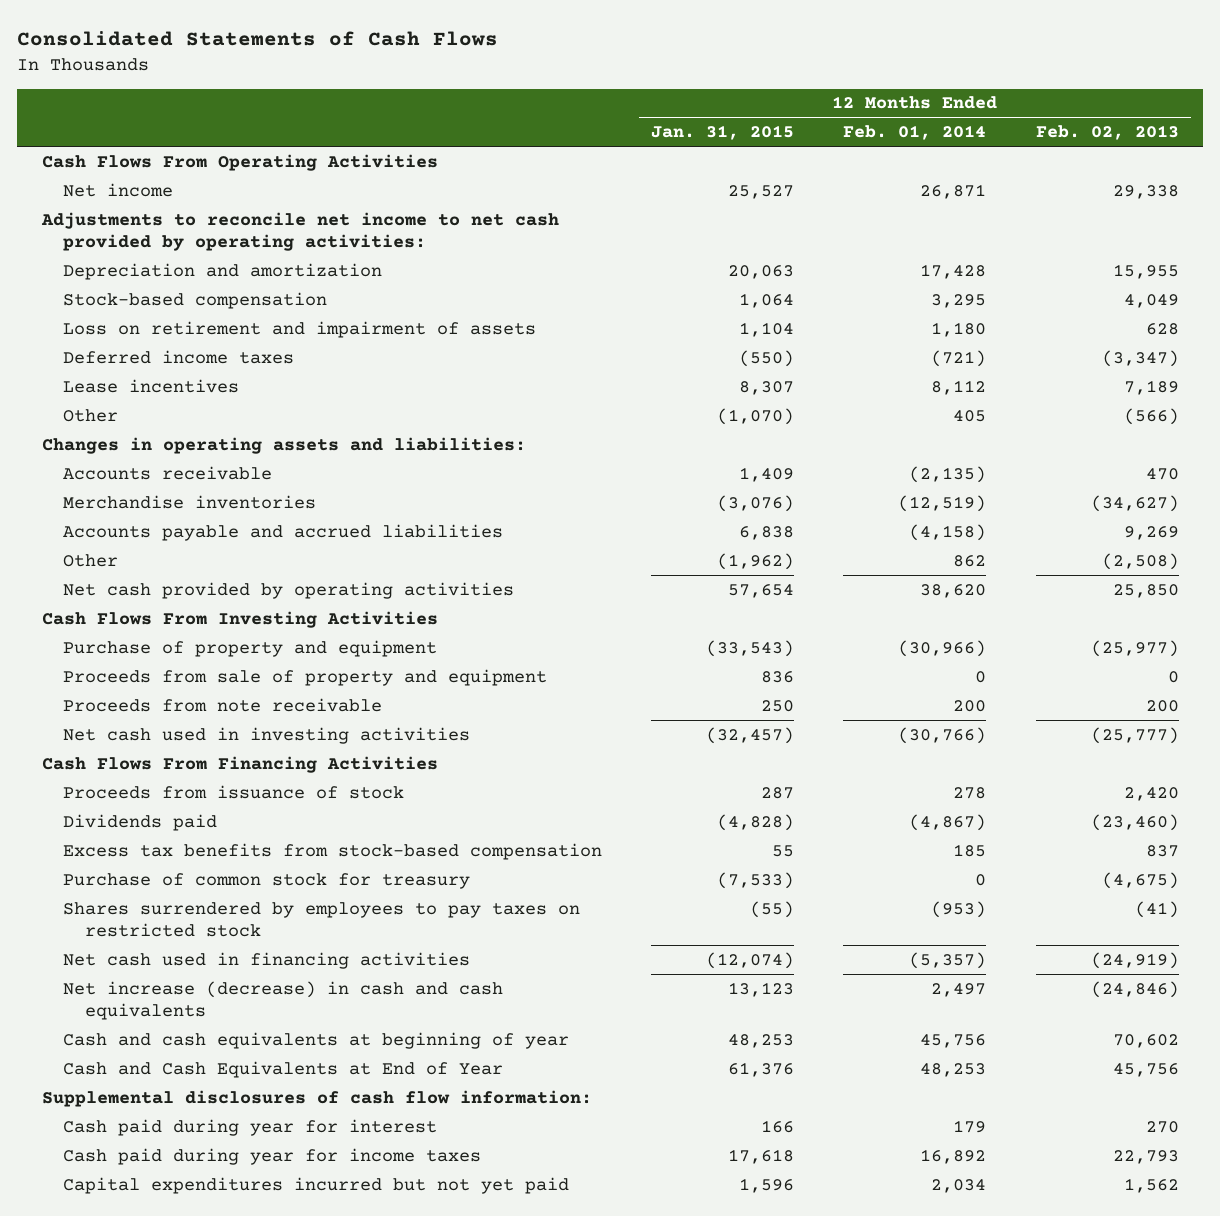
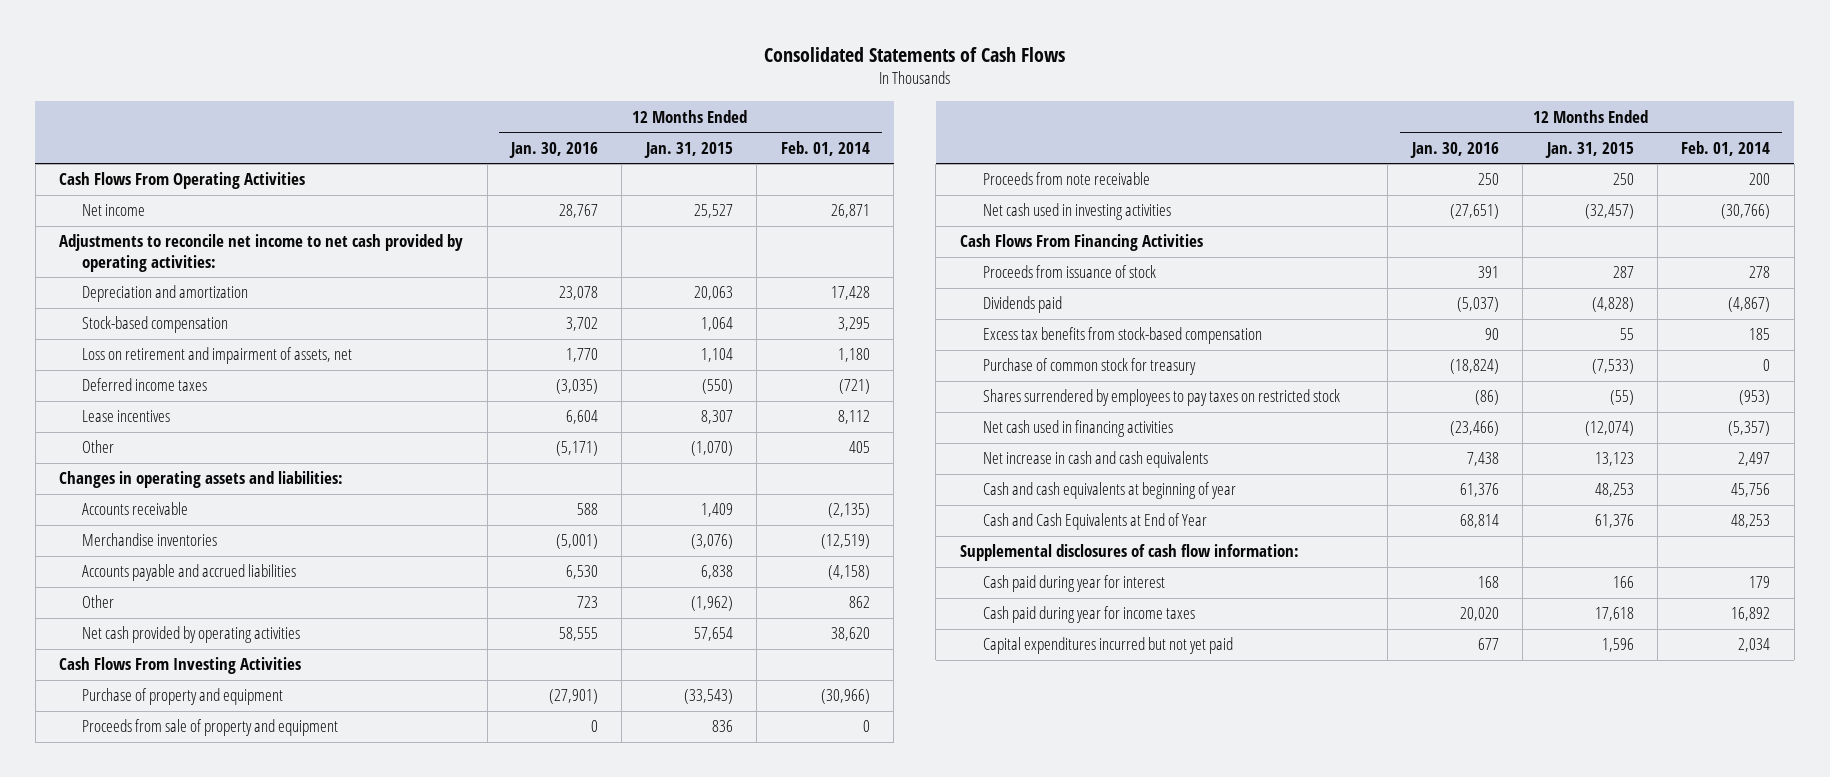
- | 12 Months Ended Jan. 31, 2015 | 12 Months Ended Feb. 01, 2014 | 12 Months Ended Feb. 02, 2013
+ | 12 Months Ended Jan. 30, 2016 | 12 Months Ended Jan. 31, 2015 | 12 Months Ended Feb. 01, 2014
- Loss on retirement and impairment of assets | 1,104 | 1,180 | 628
+ Loss on retirement and impairment of assets, net | 1,770 | 1,104 | 1,180
- Net increase (decrease) in cash and cash equivalents | 13,123 | 2,497 | (24,846)
+ Net increase in cash and cash equivalents | 7,438 | 13,123 | 2,497

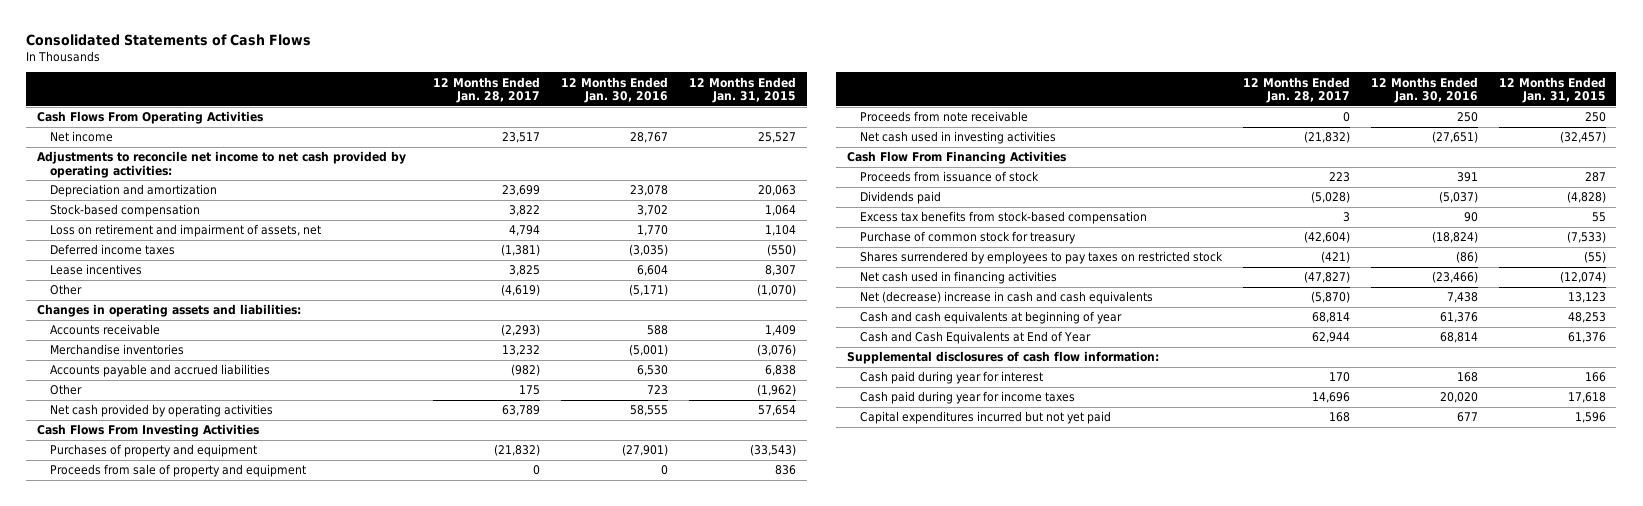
- | 12 Months Ended Jan. 30, 2016 | 12 Months Ended Jan. 31, 2015 | 12 Months Ended Feb. 01, 2014
+ | 12 Months Ended Jan. 28, 2017 | 12 Months Ended Jan. 30, 2016 | 12 Months Ended Jan. 31, 2015
- Purchase of property and equipment | (27,901) | (33,543) | (30,966)
+ Purchases of property and equipment | (21,832) | (27,901) | (33,543)
- Cash Flows From Financing Activities
+ Cash Flow From Financing Activities
- Net increase in cash and cash equivalents | 7,438 | 13,123 | 2,497
+ Net (decrease) increase in cash and cash equivalents | (5,870) | 7,438 | 13,123

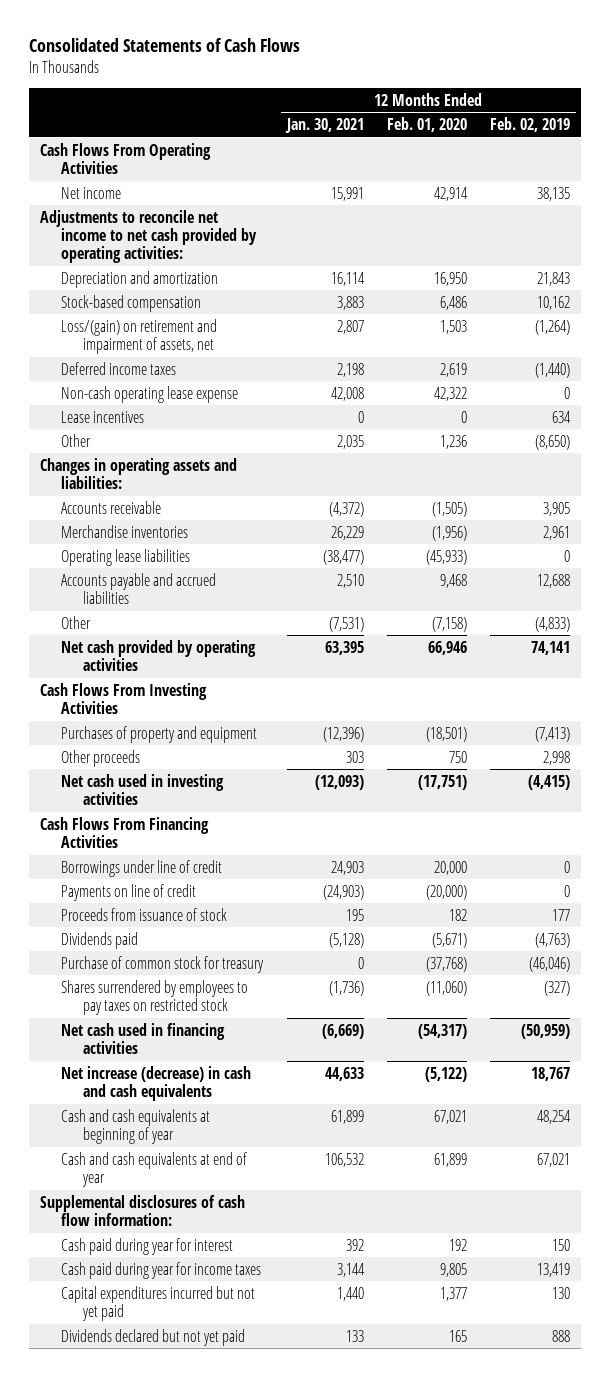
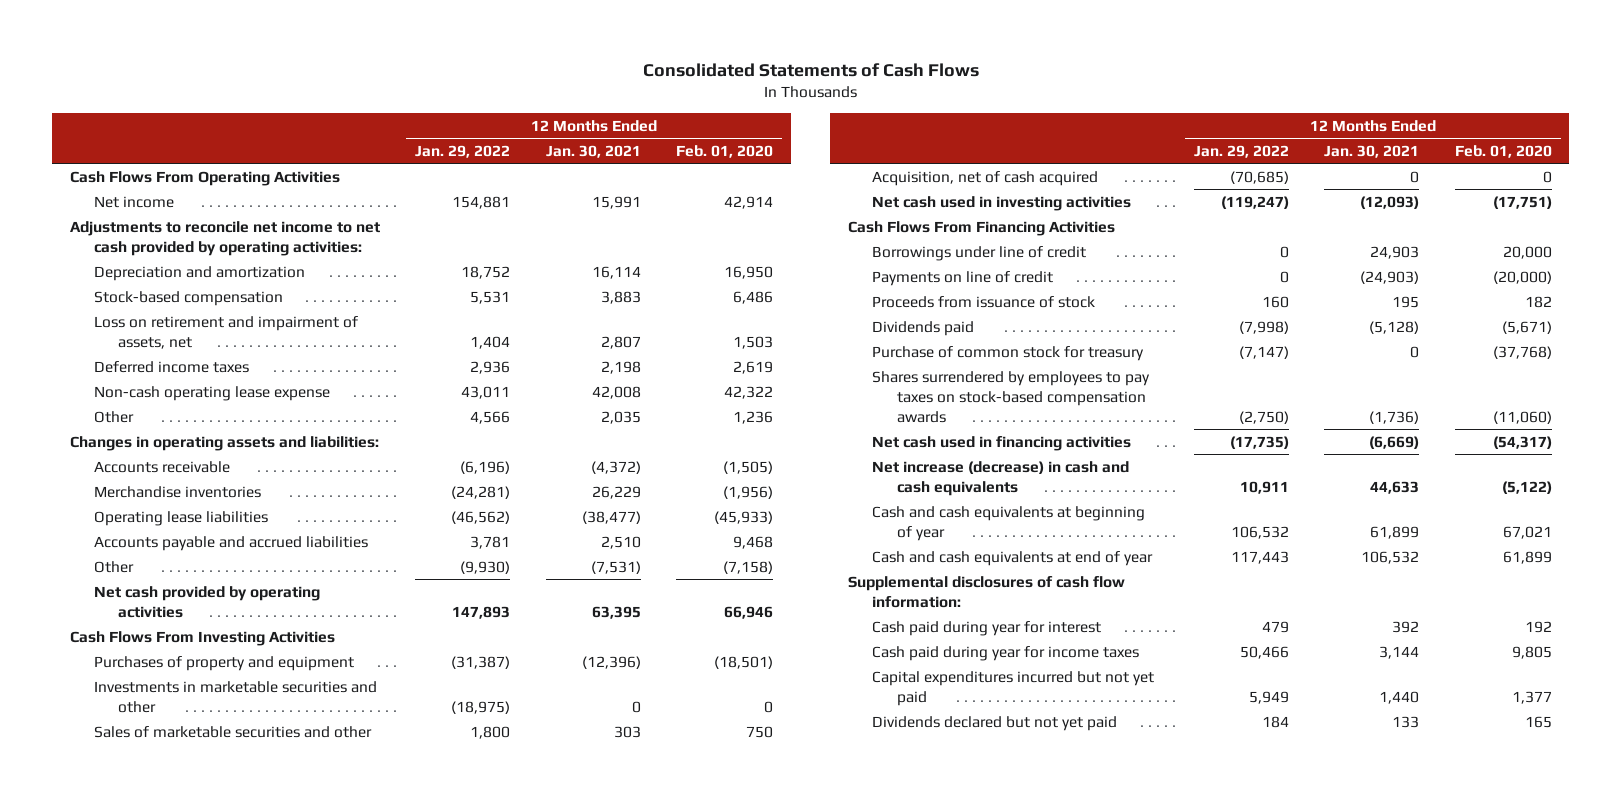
- | 12 Months Ended Jan. 30, 2021 | 12 Months Ended Feb. 01, 2020 | 12 Months Ended Feb. 02, 2019
+ | 12 Months Ended Jan. 29, 2022 | 12 Months Ended Jan. 30, 2021 | 12 Months Ended Feb. 01, 2020
- Loss/(gain) on retirement and impairment of assets, net | 2,807 | 1,503 | (1,264)
+ Loss on retirement and impairment of assets, net | 1,404 | 2,807 | 1,503
- Lease incentives | 0 | 0 | 634
- Other proceeds | 303 | 750 | 2,998
+ Investments in marketable securities and other | (18,975) | 0 | 0
+ Sales of marketable securities and other | 1,800 | 303 | 750
+ Acquisition, net of cash acquired | (70,685) | 0 | 0
- Shares surrendered by employees to pay taxes on restricted stock | (1,736) | (11,060) | (327)
+ Shares surrendered by employees to pay taxes on stock-based compensation awards | (2,750) | (1,736) | (11,060)

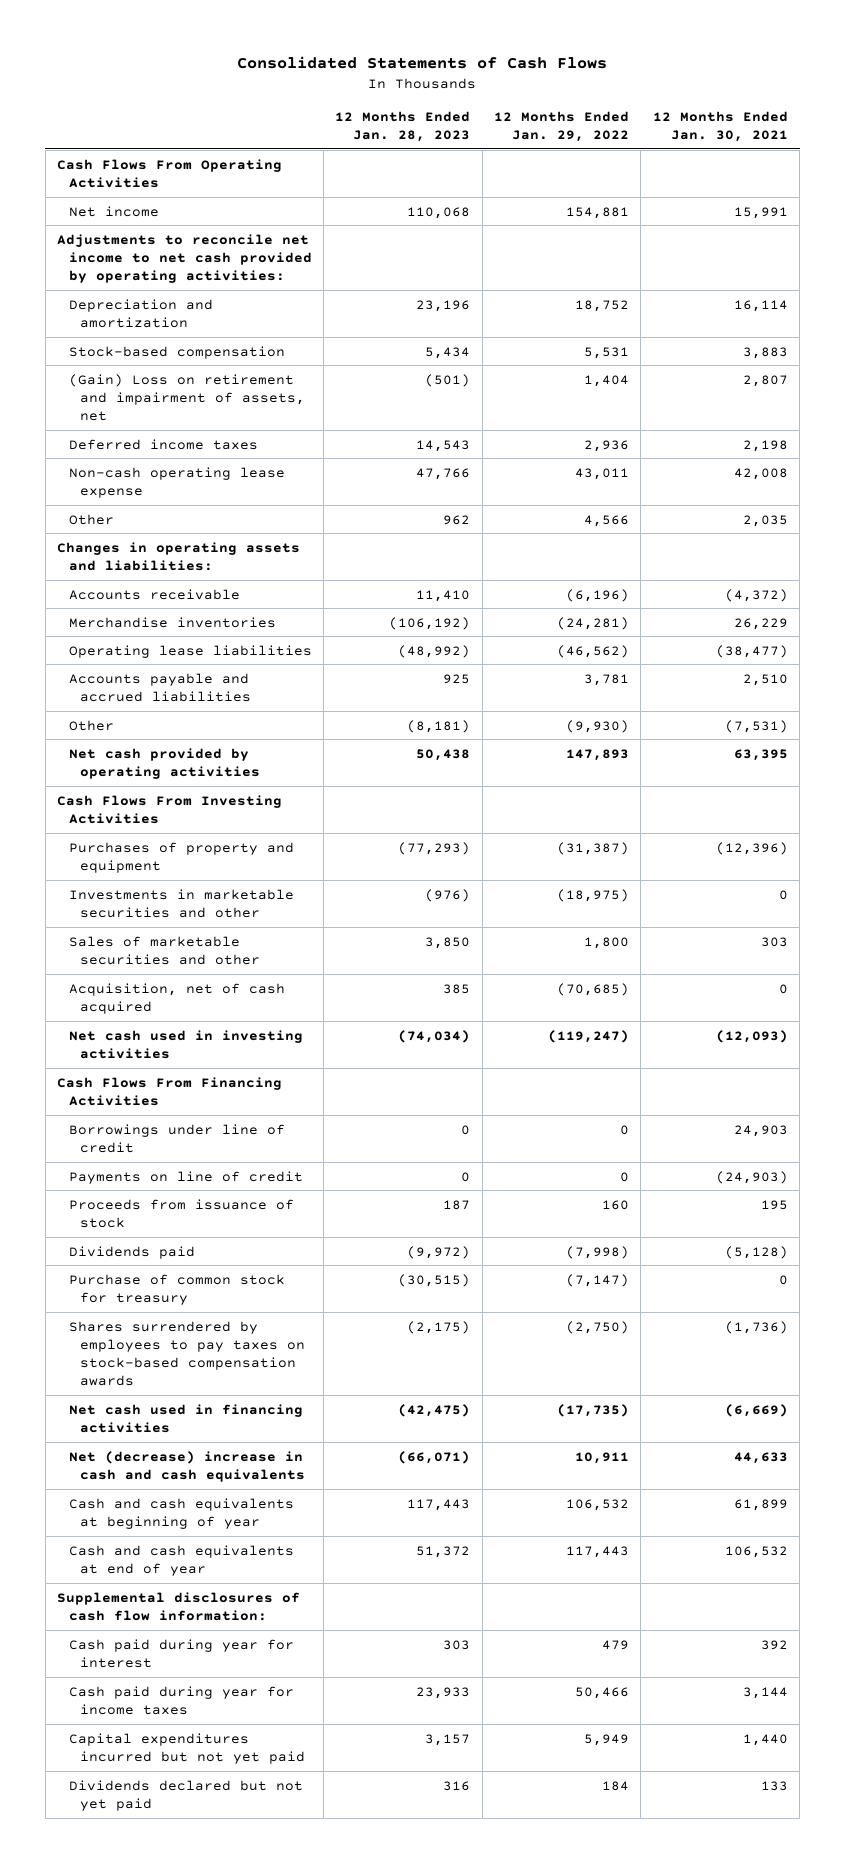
- | 12 Months Ended Jan. 29, 2022 | 12 Months Ended Jan. 30, 2021 | 12 Months Ended Feb. 01, 2020
+ | 12 Months Ended Jan. 28, 2023 | 12 Months Ended Jan. 29, 2022 | 12 Months Ended Jan. 30, 2021
- Loss on retirement and impairment of assets, net | 1,404 | 2,807 | 1,503
+ (Gain) Loss on retirement and impairment of assets, net | (501) | 1,404 | 2,807
- Net increase (decrease) in cash and cash equivalents | 10,911 | 44,633 | (5,122)
+ Net (decrease) increase in cash and cash equivalents | (66,071) | 10,911 | 44,633

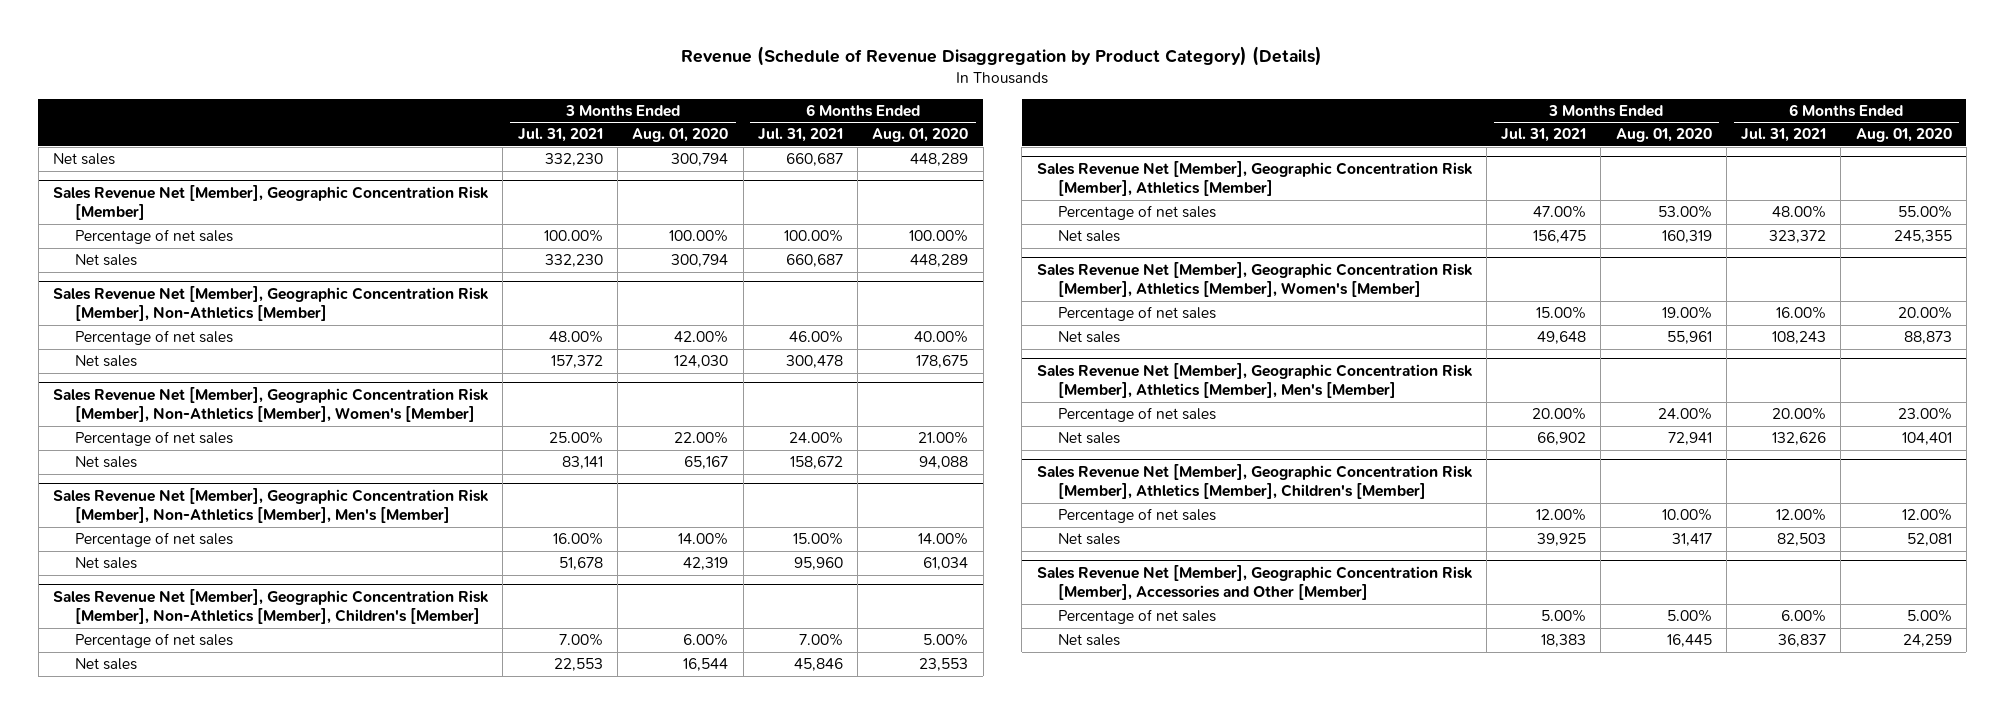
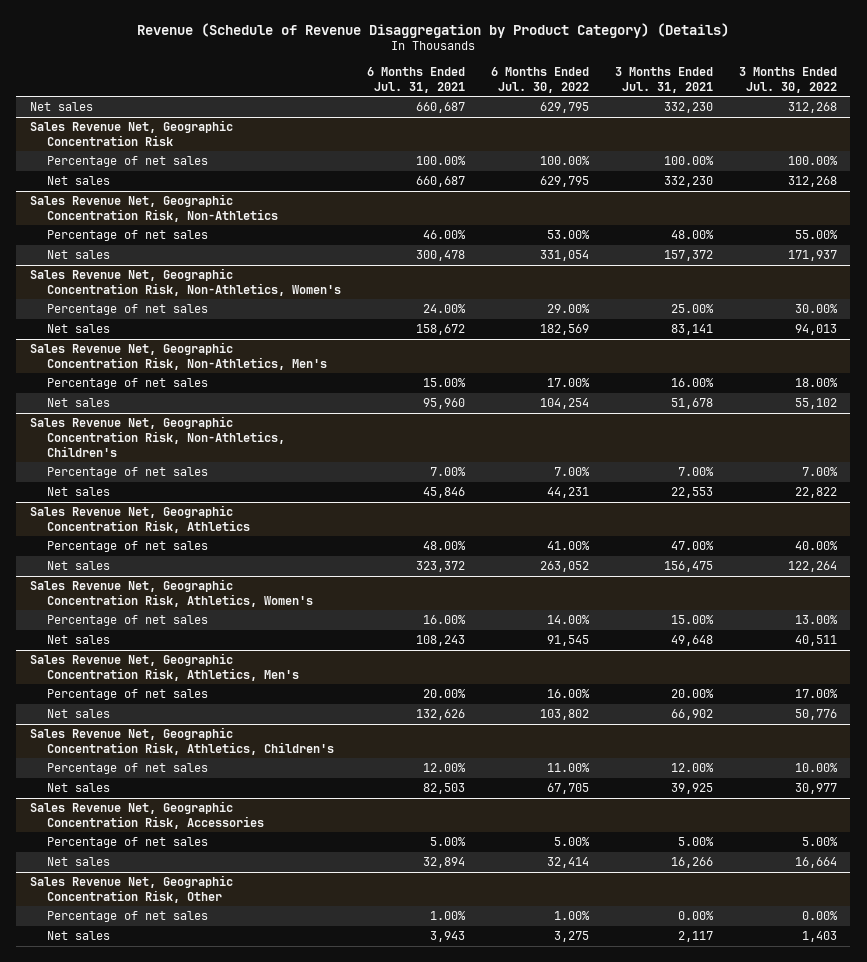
- | 3 Months Ended Jul. 31, 2021 | 3 Months Ended Aug. 01, 2020 | 6 Months Ended Jul. 31, 2021 | 6 Months Ended Aug. 01, 2020
+ | 6 Months Ended Jul. 31, 2021 | 6 Months Ended Jul. 30, 2022 | 3 Months Ended Jul. 31, 2021 | 3 Months Ended Jul. 30, 2022
- Sales Revenue Net [Member], Geographic Concentration Risk [Member]
+ Sales Revenue Net, Geographic Concentration Risk
- Sales Revenue Net [Member], Geographic Concentration Risk [Member], Non-Athletics [Member]
+ Sales Revenue Net, Geographic Concentration Risk, Non-Athletics
- Sales Revenue Net [Member], Geographic Concentration Risk [Member], Non-Athletics [Member], Women's [Member]
+ Sales Revenue Net, Geographic Concentration Risk, Non-Athletics, Women's
- Sales Revenue Net [Member], Geographic Concentration Risk [Member], Non-Athletics [Member], Men's [Member]
+ Sales Revenue Net, Geographic Concentration Risk, Non-Athletics, Men's
- Sales Revenue Net [Member], Geographic Concentration Risk [Member], Non-Athletics [Member], Children's [Member]
+ Sales Revenue Net, Geographic Concentration Risk, Non-Athletics, Children's
- Sales Revenue Net [Member], Geographic Concentration Risk [Member], Athletics [Member]
+ Sales Revenue Net, Geographic Concentration Risk, Athletics
- Sales Revenue Net [Member], Geographic Concentration Risk [Member], Athletics [Member], Women's [Member]
+ Sales Revenue Net, Geographic Concentration Risk, Athletics, Women's
- Sales Revenue Net [Member], Geographic Concentration Risk [Member], Athletics [Member], Men's [Member]
+ Sales Revenue Net, Geographic Concentration Risk, Athletics, Men's
- Sales Revenue Net [Member], Geographic Concentration Risk [Member], Athletics [Member], Children's [Member]
+ Sales Revenue Net, Geographic Concentration Risk, Athletics, Children's
- Sales Revenue Net [Member], Geographic Concentration Risk [Member], Accessories and Other [Member]
- Percentage of net sales | 5.00% | 5.00% | 6.00% | 5.00%
- Net sales | 18,383 | 16,445 | 36,837 | 24,259
+ Sales Revenue Net, Geographic Concentration Risk, Accessories
+ Percentage of net sales | 5.00% | 5.00% | 5.00% | 5.00%
+ Net sales | 32,894 | 32,414 | 16,266 | 16,664
+ Sales Revenue Net, Geographic Concentration Risk, Other
+ Percentage of net sales | 1.00% | 1.00% | 0.00% | 0.00%
+ Net sales | 3,943 | 3,275 | 2,117 | 1,403

